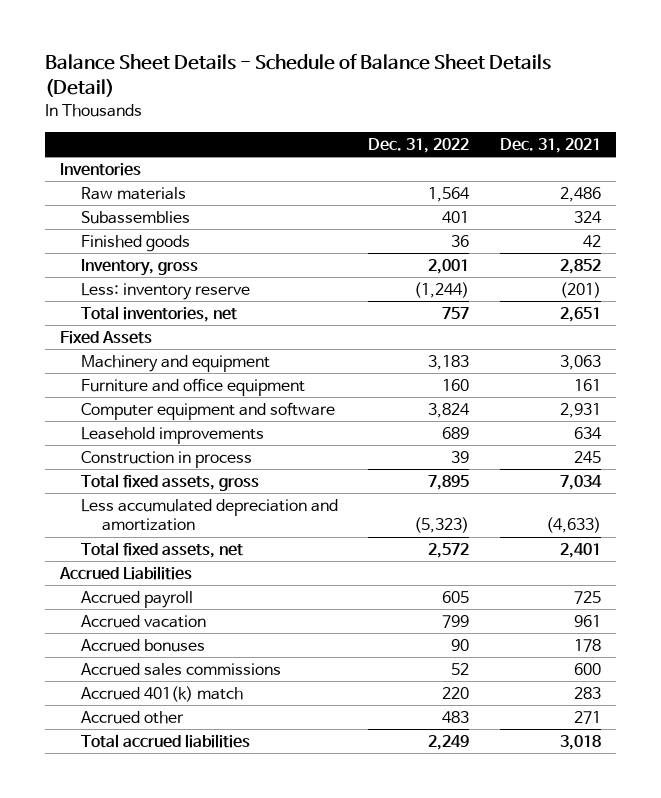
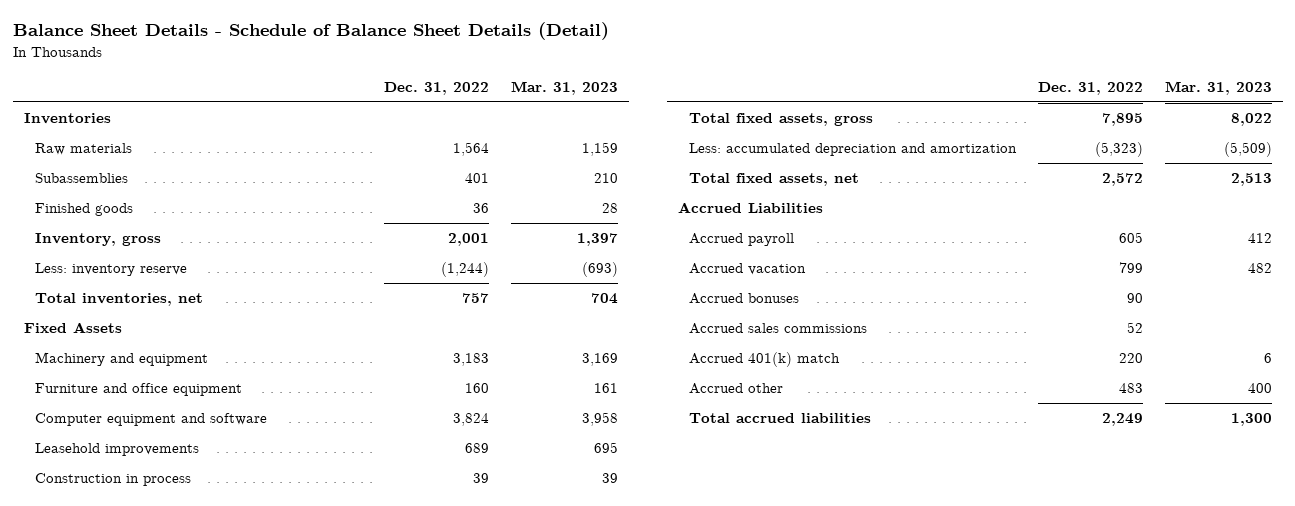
- | Dec. 31, 2022 | Dec. 31, 2021
+ | Dec. 31, 2022 | Mar. 31, 2023
- Less accumulated depreciation and amortization | (5,323) | (4,633)
+ Less: accumulated depreciation and amortization | (5,323) | (5,509)

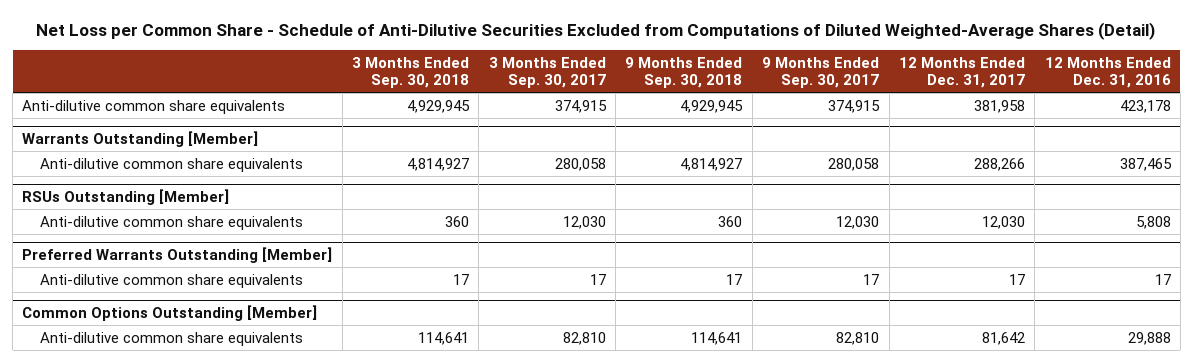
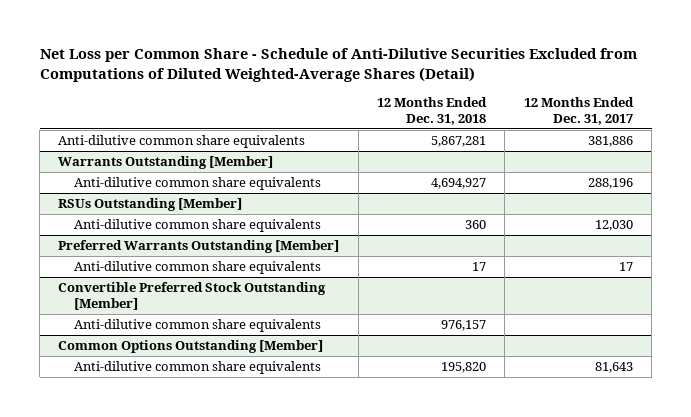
- | 3 Months Ended Sep. 30, 2018 | 3 Months Ended Sep. 30, 2017 | 9 Months Ended Sep. 30, 2018 | 9 Months Ended Sep. 30, 2017 | 12 Months Ended Dec. 31, 2017 | 12 Months Ended Dec. 31, 2016
+ | 12 Months Ended Dec. 31, 2018 | 12 Months Ended Dec. 31, 2017
- Anti-dilutive common share equivalents | 4,929,945 | 374,915 | 4,929,945 | 374,915 | 381,958 | 423,178
+ Anti-dilutive common share equivalents | 5,867,281 | 381,886
@ Warrants Outstanding [Member]
- Anti-dilutive common share equivalents | 4,814,927 | 280,058 | 4,814,927 | 280,058 | 288,266 | 387,465
+ Anti-dilutive common share equivalents | 4,694,927 | 288,196
+ Convertible Preferred Stock Outstanding [Member]
+ Anti-dilutive common share equivalents | 976,157 |
@ Common Options Outstanding [Member]
- Anti-dilutive common share equivalents | 114,641 | 82,810 | 114,641 | 82,810 | 81,642 | 29,888
+ Anti-dilutive common share equivalents | 195,820 | 81,643

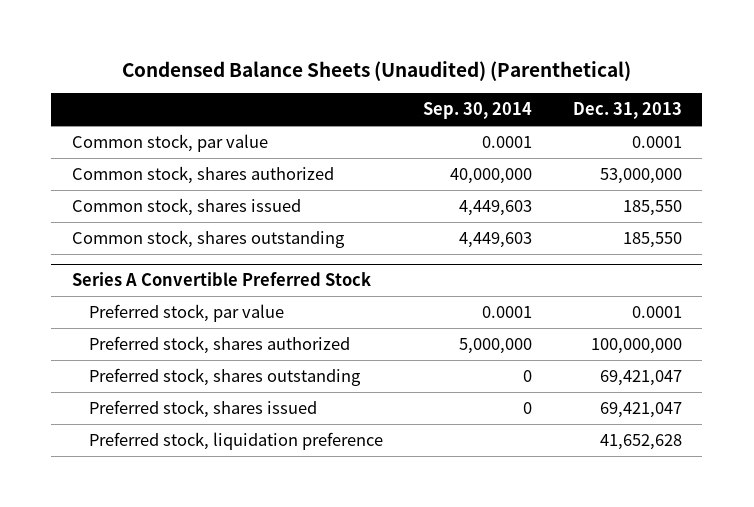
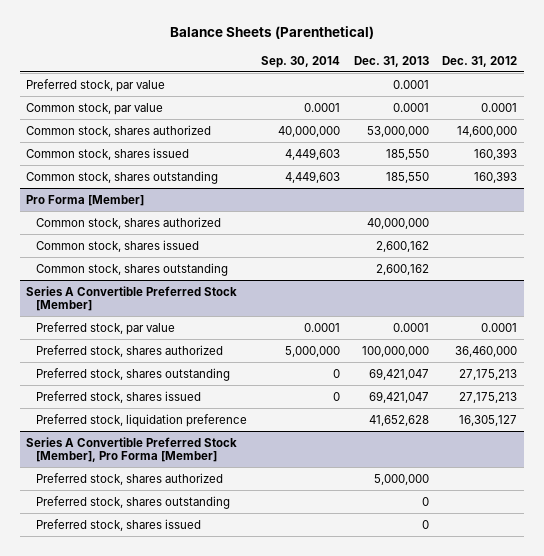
- Condensed Balance Sheets (Unaudited) (Parenthetical)
+ Balance Sheets (Parenthetical)
- | Sep. 30, 2014 | Dec. 31, 2013
+ | Sep. 30, 2014 | Dec. 31, 2013 | Dec. 31, 2012
+ Preferred stock, par value | | 0.0001 |
- Series A Convertible Preferred Stock
+ Pro Forma [Member]
+ Common stock, shares authorized | | 40,000,000 |
+ Common stock, shares issued | | 2,600,162 |
+ Common stock, shares outstanding | | 2,600,162 |
+ Series A Convertible Preferred Stock [Member]
+ Series A Convertible Preferred Stock [Member], Pro Forma [Member]
+ Preferred stock, shares authorized | | 5,000,000 |
+ Preferred stock, shares outstanding | | 0 |
+ Preferred stock, shares issued | | 0 |

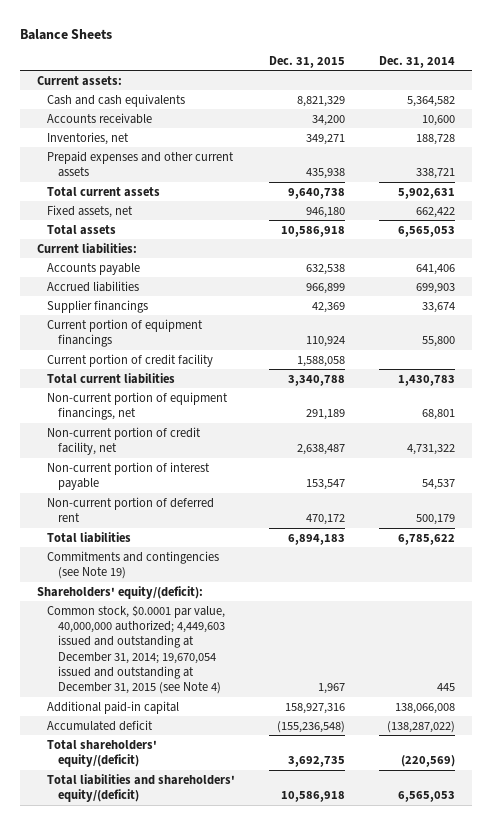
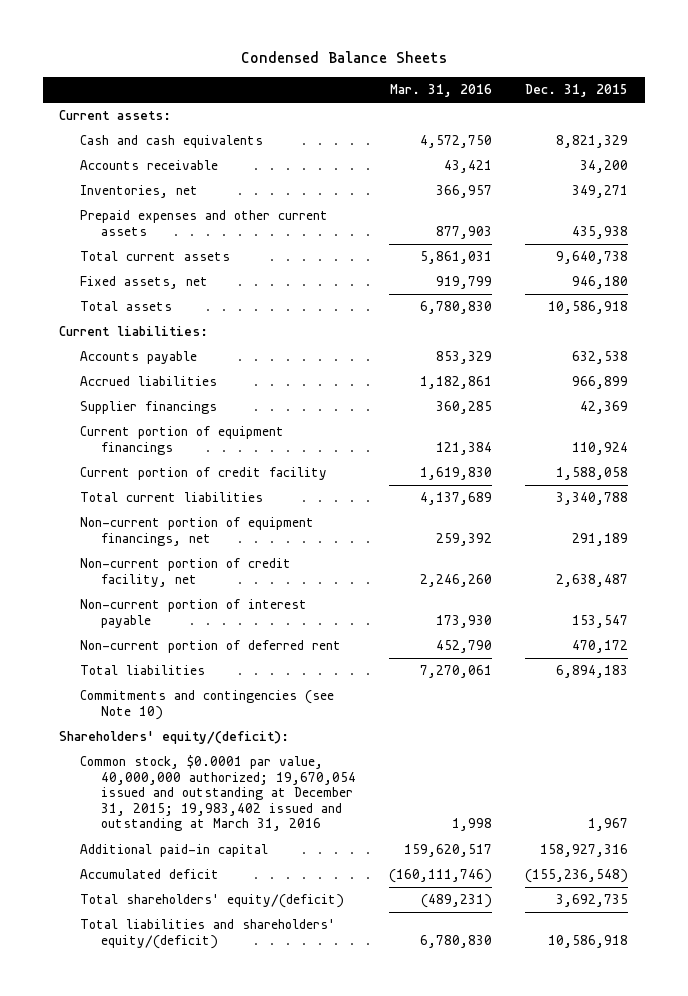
- Balance Sheets
+ Condensed Balance Sheets
- | Dec. 31, 2015 | Dec. 31, 2014
+ | Mar. 31, 2016 | Dec. 31, 2015
- Commitments and contingencies (see Note 19)
+ Commitments and contingencies (see Note 10)
- Common stock, $0.0001 par value, 40,000,000 authorized; 4,449,603 issued and outstanding at December 31, 2014; 19,670,054 issued and outstanding at December 31, 2015 (see Note 4) | 1,967 | 445
+ Common stock, $0.0001 par value, 40,000,000 authorized; 19,670,054 issued and outstanding at December 31, 2015; 19,983,402 issued and outstanding at March 31, 2016 | 1,998 | 1,967

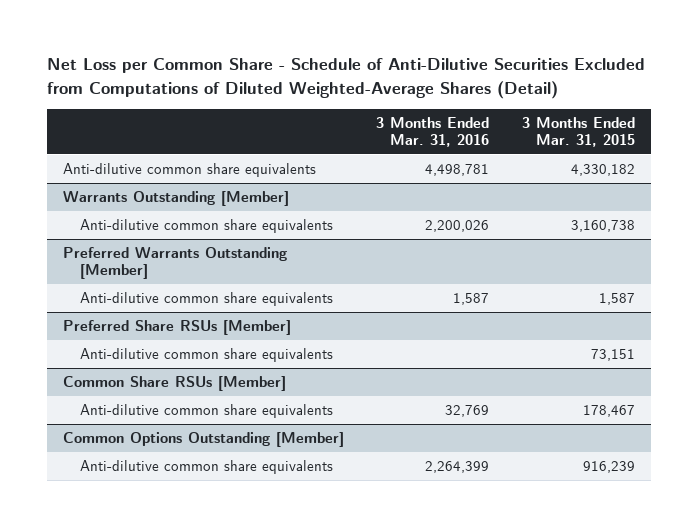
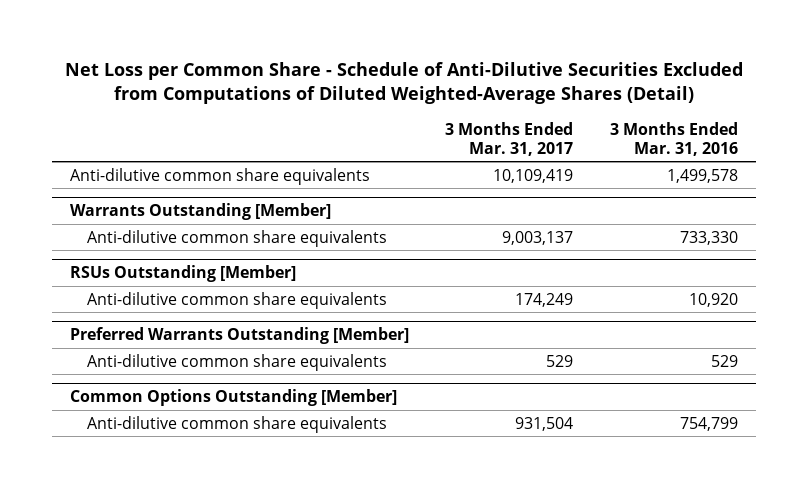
- | 3 Months Ended Mar. 31, 2016 | 3 Months Ended Mar. 31, 2015
+ | 3 Months Ended Mar. 31, 2017 | 3 Months Ended Mar. 31, 2016
- Anti-dilutive common share equivalents | 4,498,781 | 4,330,182
+ Anti-dilutive common share equivalents | 10,109,419 | 1,499,578
@ Warrants Outstanding [Member]
- Anti-dilutive common share equivalents | 2,200,026 | 3,160,738
+ Anti-dilutive common share equivalents | 9,003,137 | 733,330
+ RSUs Outstanding [Member]
+ Anti-dilutive common share equivalents | 174,249 | 10,920
@ Preferred Warrants Outstanding [Member]
- Anti-dilutive common share equivalents | 1,587 | 1,587
- Preferred Share RSUs [Member]
- Anti-dilutive common share equivalents | | 73,151
- Common Share RSUs [Member]
- Anti-dilutive common share equivalents | 32,769 | 178,467
@ Preferred Warrants Outstanding [Member]
+ Anti-dilutive common share equivalents | 529 | 529
@ Common Options Outstanding [Member]
- Anti-dilutive common share equivalents | 2,264,399 | 916,239
+ Anti-dilutive common share equivalents | 931,504 | 754,799

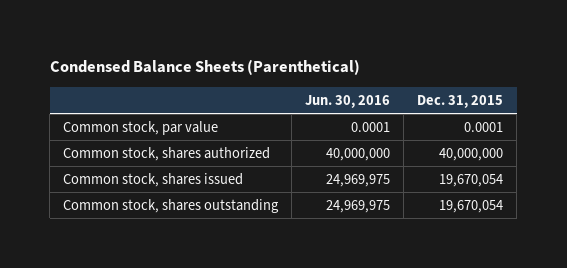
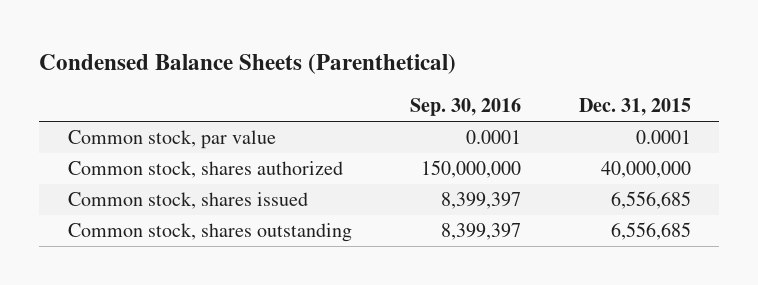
- | Jun. 30, 2016 | Dec. 31, 2015
+ | Sep. 30, 2016 | Dec. 31, 2015
- Common stock, shares issued | 24,969,975 | 19,670,054
- Common stock, shares outstanding | 24,969,975 | 19,670,054
+ Common stock, shares issued | 8,399,397 | 6,556,685
+ Common stock, shares outstanding | 8,399,397 | 6,556,685

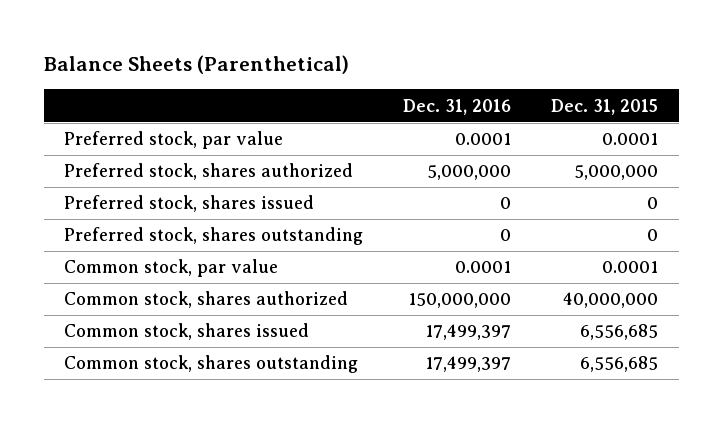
- Condensed Balance Sheets (Parenthetical)
+ Balance Sheets (Parenthetical)
- | Sep. 30, 2016 | Dec. 31, 2015
+ | Dec. 31, 2016 | Dec. 31, 2015
+ Preferred stock, par value | 0.0001 | 0.0001
+ Preferred stock, shares authorized | 5,000,000 | 5,000,000
+ Preferred stock, shares issued | 0 | 0
+ Preferred stock, shares outstanding | 0 | 0

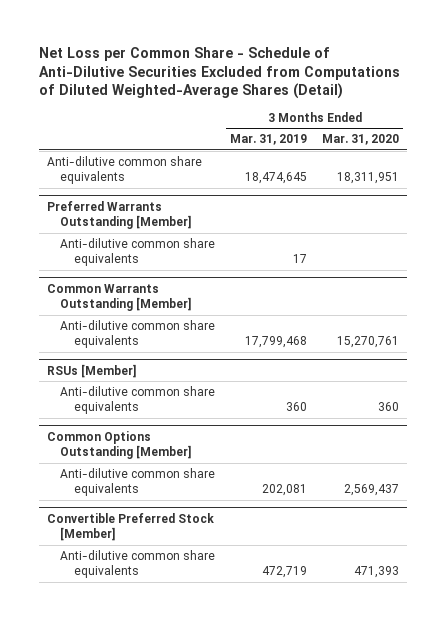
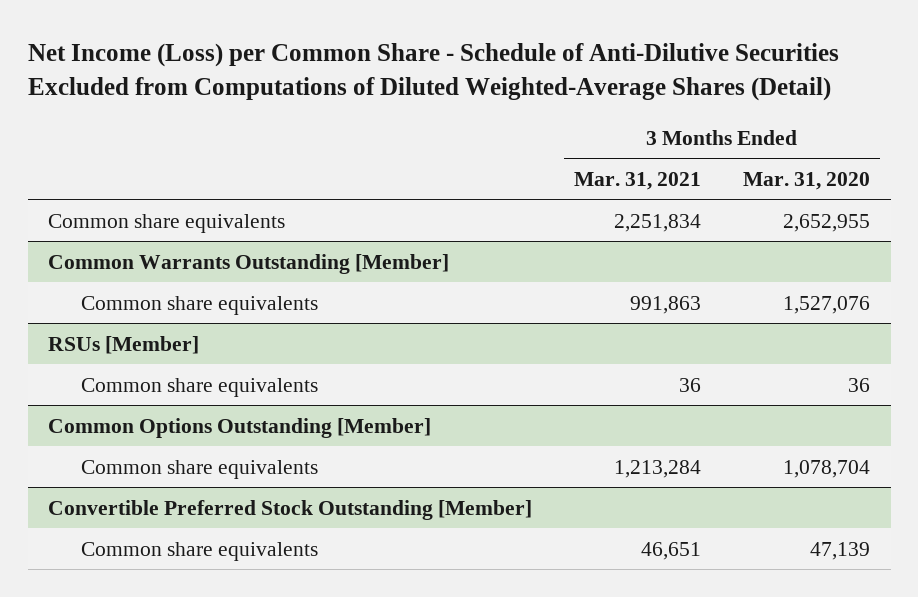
- Net Loss per Common Share - Schedule of Anti-Dilutive Securities Excluded from Computations of Diluted Weighted-Average Shares (Detail)
+ Net Income (Loss) per Common Share - Schedule of Anti-Dilutive Securities Excluded from Computations of Diluted Weighted-Average Shares (Detail)
- | 3 Months Ended Mar. 31, 2019 | 3 Months Ended Mar. 31, 2020
+ | 3 Months Ended Mar. 31, 2021 | 3 Months Ended Mar. 31, 2020
- Anti-dilutive common share equivalents | 18,474,645 | 18,311,951
- Preferred Warrants Outstanding [Member]
- Anti-dilutive common share equivalents | 17 |
+ Common share equivalents | 2,251,834 | 2,652,955
@ Common Warrants Outstanding [Member]
- Anti-dilutive common share equivalents | 17,799,468 | 15,270,761
+ Common share equivalents | 991,863 | 1,527,076
@ RSUs [Member]
- Anti-dilutive common share equivalents | 360 | 360
+ Common share equivalents | 36 | 36
@ Common Options Outstanding [Member]
- Anti-dilutive common share equivalents | 202,081 | 2,569,437
- Convertible Preferred Stock [Member]
- Anti-dilutive common share equivalents | 472,719 | 471,393
@ Common Options Outstanding [Member]
+ Common share equivalents | 1,213,284 | 1,078,704
+ Convertible Preferred Stock Outstanding [Member]
+ Common share equivalents | 46,651 | 47,139

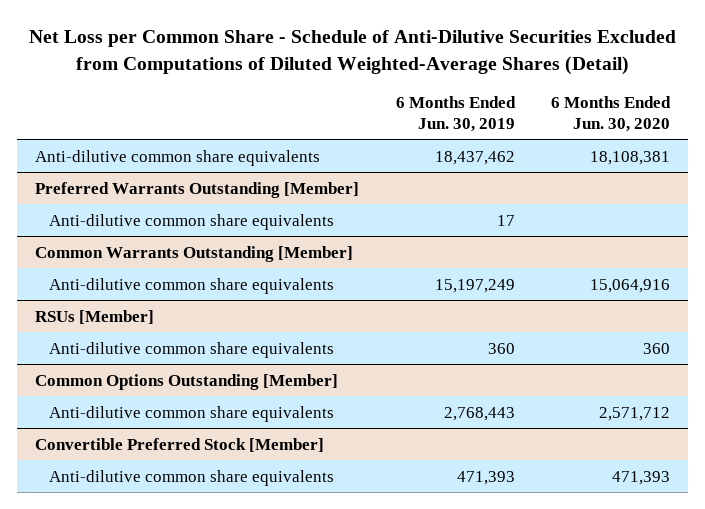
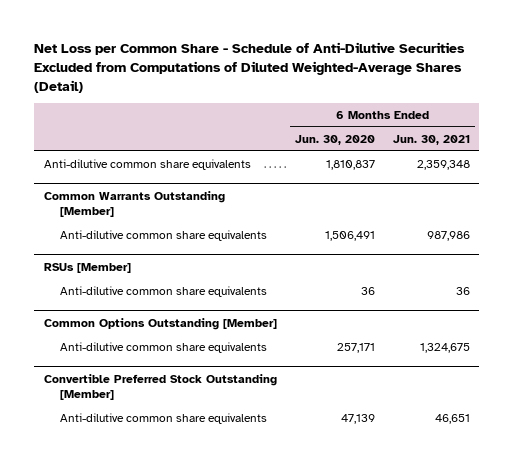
- | 6 Months Ended Jun. 30, 2019 | 6 Months Ended Jun. 30, 2020
+ | 6 Months Ended Jun. 30, 2020 | 6 Months Ended Jun. 30, 2021
- Anti-dilutive common share equivalents | 18,437,462 | 18,108,381
- Preferred Warrants Outstanding [Member]
- Anti-dilutive common share equivalents | 17 |
+ Anti-dilutive common share equivalents | 1,810,837 | 2,359,348
@ Common Warrants Outstanding [Member]
- Anti-dilutive common share equivalents | 15,197,249 | 15,064,916
+ Anti-dilutive common share equivalents | 1,506,491 | 987,986
@ RSUs [Member]
- Anti-dilutive common share equivalents | 360 | 360
+ Anti-dilutive common share equivalents | 36 | 36
@ Common Options Outstanding [Member]
- Anti-dilutive common share equivalents | 2,768,443 | 2,571,712
- Convertible Preferred Stock [Member]
- Anti-dilutive common share equivalents | 471,393 | 471,393
@ Common Options Outstanding [Member]
+ Anti-dilutive common share equivalents | 257,171 | 1,324,675
+ Convertible Preferred Stock Outstanding [Member]
+ Anti-dilutive common share equivalents | 47,139 | 46,651

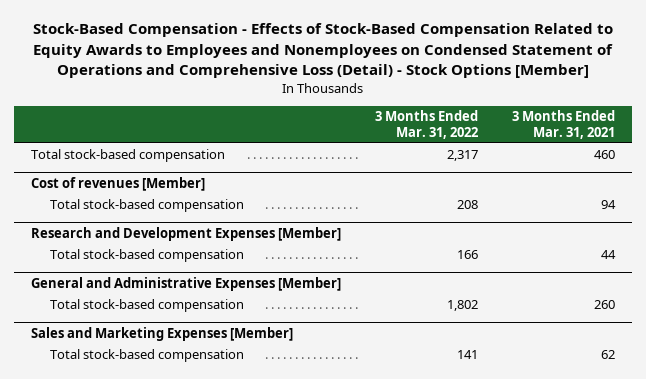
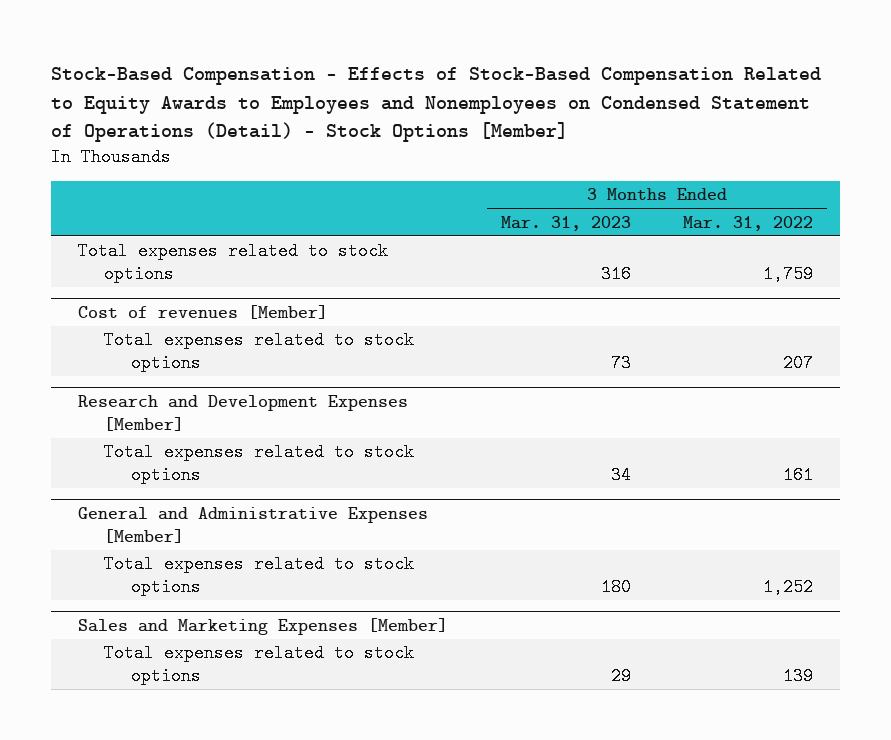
- Stock-Based Compensation - Effects of Stock-Based Compensation Related to Equity Awards to Employees and Nonemployees on Condensed Statement of Operations and Comprehensive Loss (Detail) - Stock Options [Member]
+ Stock-Based Compensation - Effects of Stock-Based Compensation Related to Equity Awards to Employees and Nonemployees on Condensed Statement of Operations (Detail) - Stock Options [Member]
- | 3 Months Ended Mar. 31, 2022 | 3 Months Ended Mar. 31, 2021
+ | 3 Months Ended Mar. 31, 2023 | 3 Months Ended Mar. 31, 2022
- Total stock-based compensation | 2,317 | 460
+ Total expenses related to stock options | 316 | 1,759
@ Cost of revenues [Member]
- Total stock-based compensation | 208 | 94
+ Total expenses related to stock options | 73 | 207
@ Research and Development Expenses [Member]
- Total stock-based compensation | 166 | 44
+ Total expenses related to stock options | 34 | 161
@ General and Administrative Expenses [Member]
- Total stock-based compensation | 1,802 | 260
+ Total expenses related to stock options | 180 | 1,252
@ Sales and Marketing Expenses [Member]
- Total stock-based compensation | 141 | 62
+ Total expenses related to stock options | 29 | 139

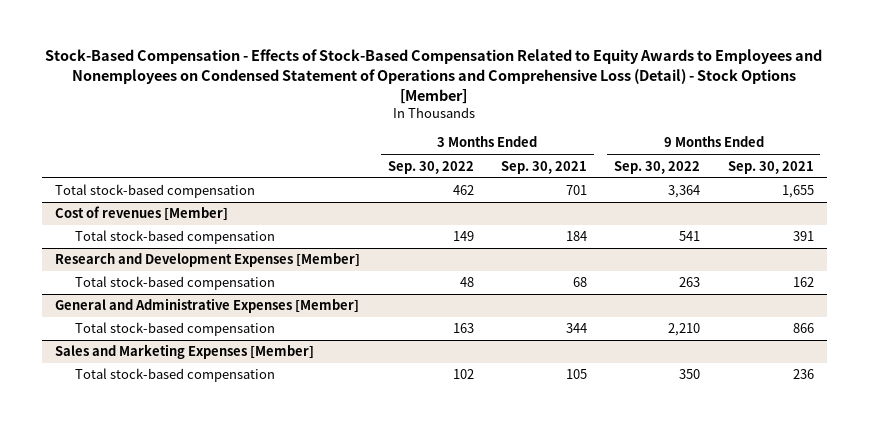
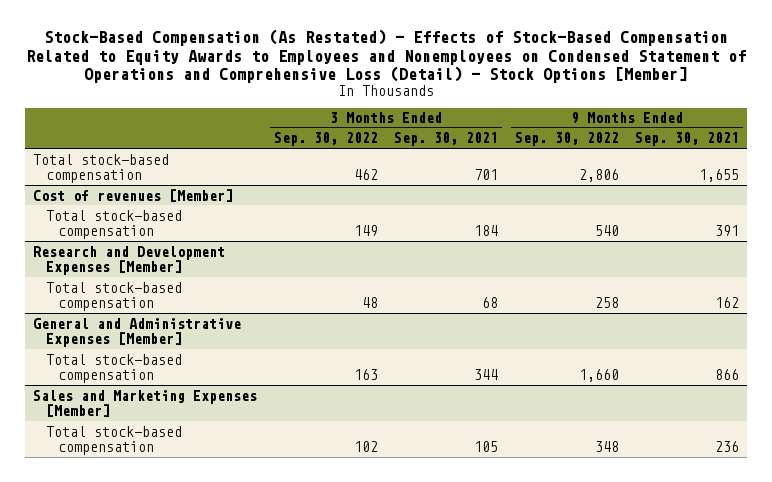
- Stock-Based Compensation - Effects of Stock-Based Compensation Related to Equity Awards to Employees and Nonemployees on Condensed Statement of Operations and Comprehensive Loss (Detail) - Stock Options [Member]
+ Stock-Based Compensation (As Restated) - Effects of Stock-Based Compensation Related to Equity Awards to Employees and Nonemployees on Condensed Statement of Operations and Comprehensive Loss (Detail) - Stock Options [Member]
- Total stock-based compensation | 462 | 701 | 3,364 | 1,655
+ Total stock-based compensation | 462 | 701 | 2,806 | 1,655
@ Cost of revenues [Member]
- Total stock-based compensation | 149 | 184 | 541 | 391
+ Total stock-based compensation | 149 | 184 | 540 | 391
@ Research and Development Expenses [Member]
- Total stock-based compensation | 48 | 68 | 263 | 162
+ Total stock-based compensation | 48 | 68 | 258 | 162
@ General and Administrative Expenses [Member]
- Total stock-based compensation | 163 | 344 | 2,210 | 866
+ Total stock-based compensation | 163 | 344 | 1,660 | 866
@ Sales and Marketing Expenses [Member]
- Total stock-based compensation | 102 | 105 | 350 | 236
+ Total stock-based compensation | 102 | 105 | 348 | 236

